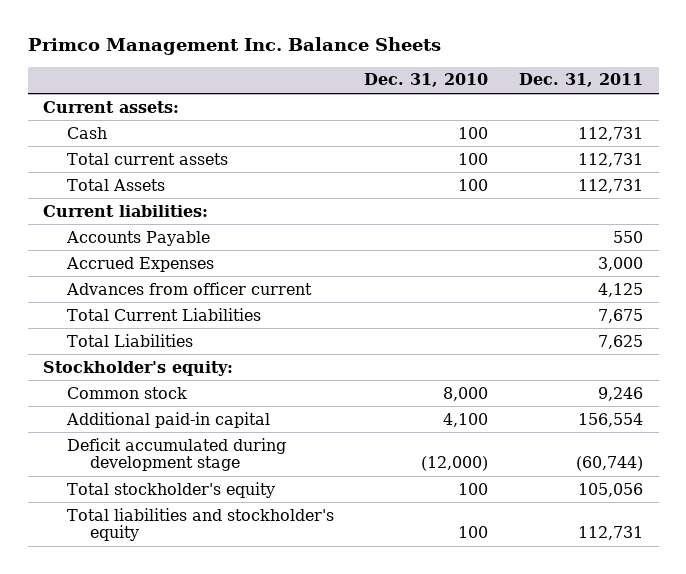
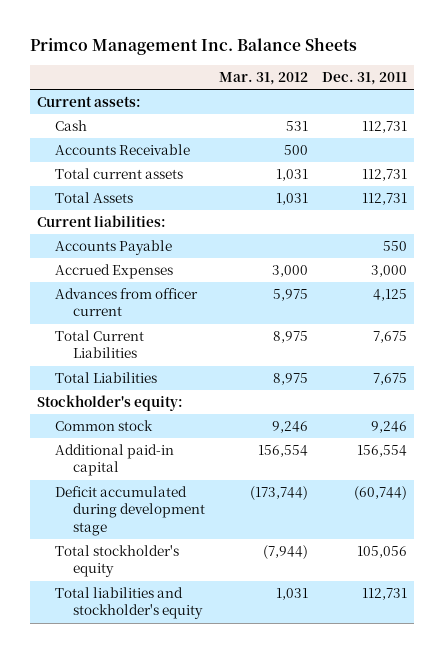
- | Dec. 31, 2010 | Dec. 31, 2011
+ | Mar. 31, 2012 | Dec. 31, 2011
+ Accounts Receivable | 500 |
- Total Liabilities | | 7,625
+ Total Liabilities | 8,975 | 7,675

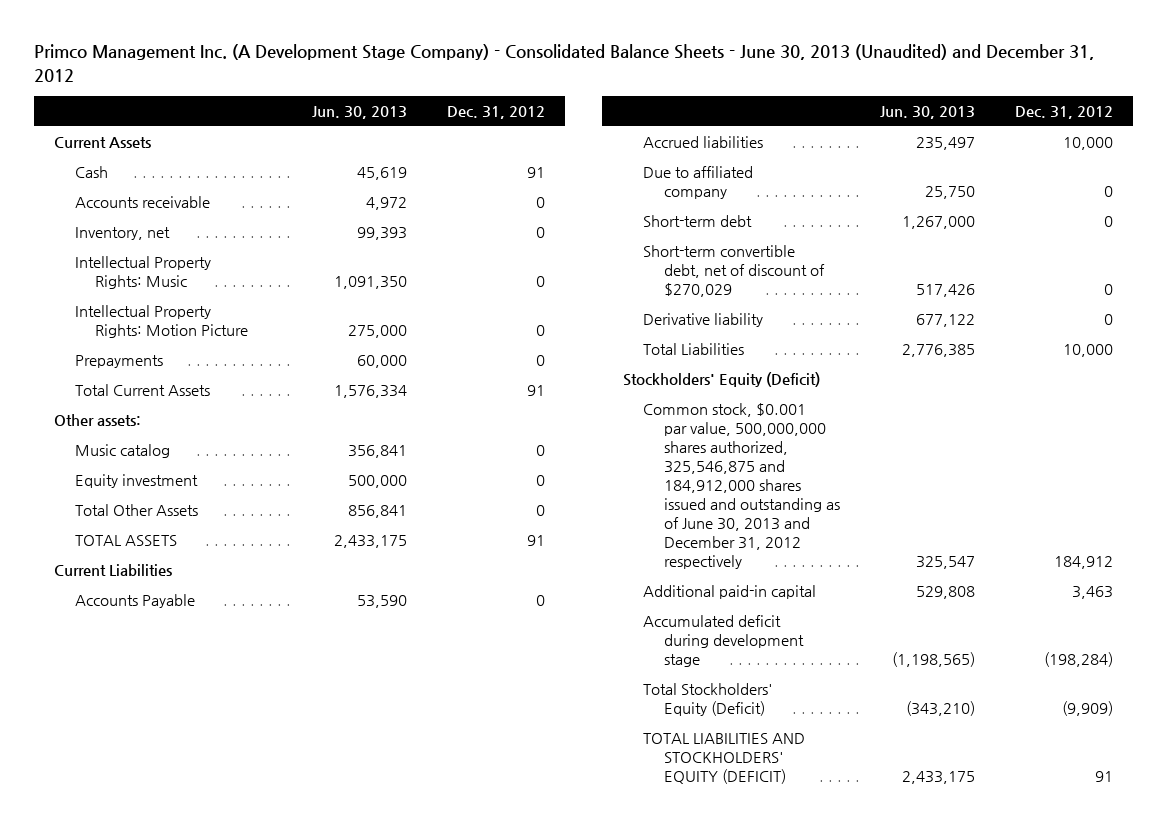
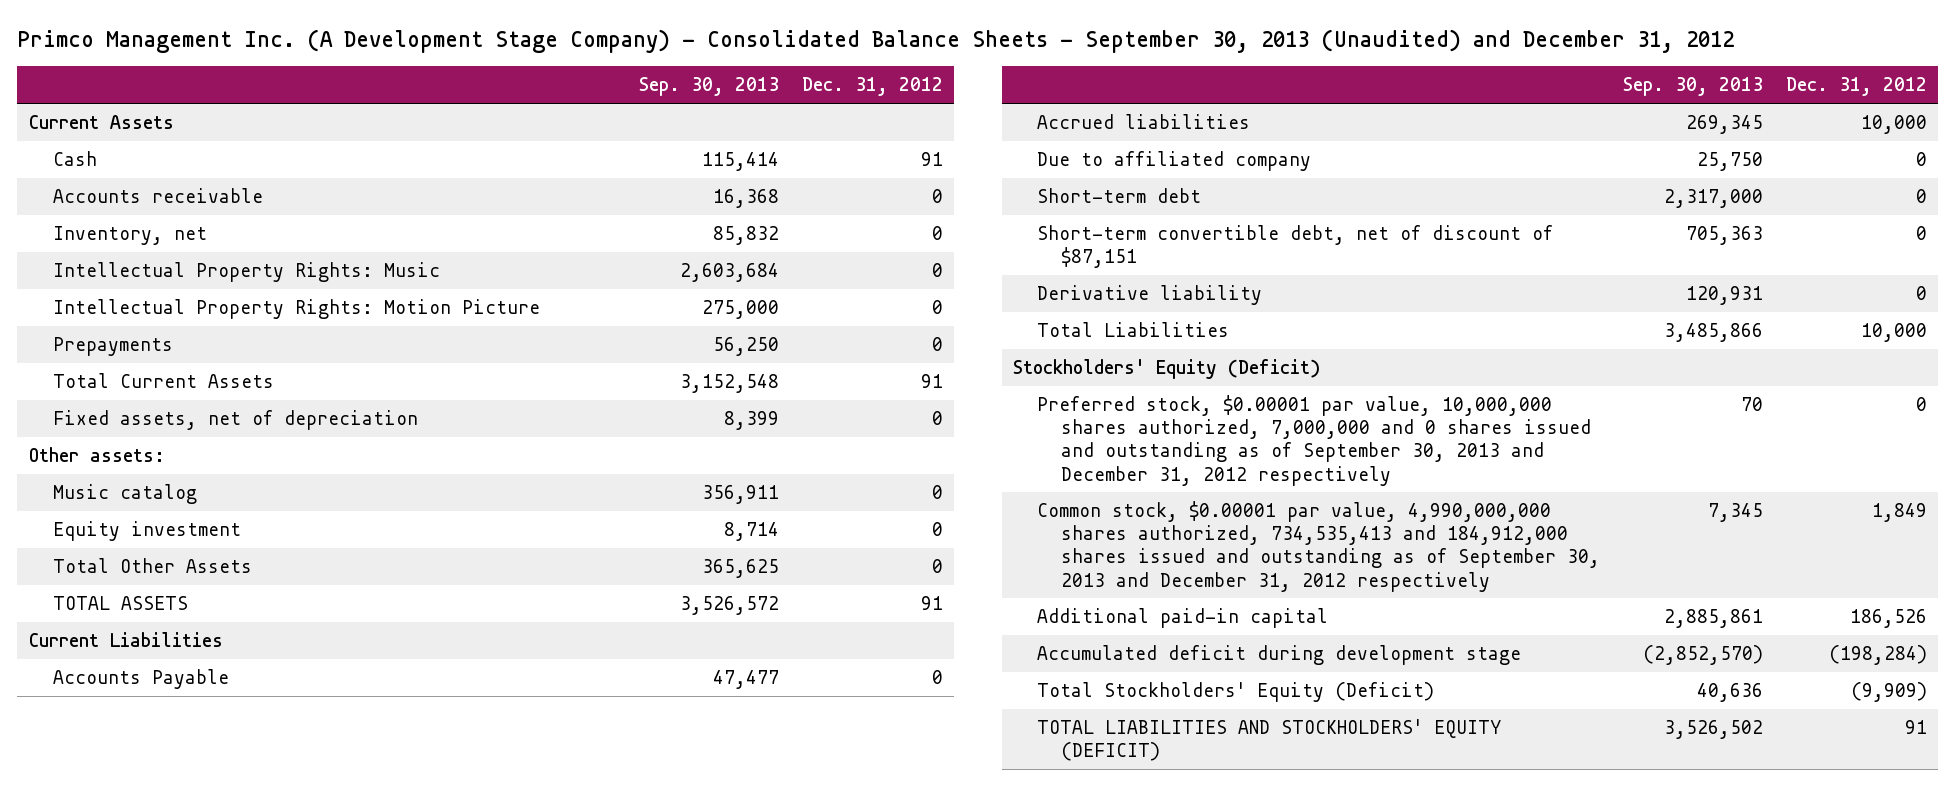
- Primco Management Inc. (A Development Stage Company) - Consolidated Balance Sheets - June 30, 2013 (Unaudited) and December 31, 2012
+ Primco Management Inc. (A Development Stage Company) - Consolidated Balance Sheets - September 30, 2013 (Unaudited) and December 31, 2012
- | Jun. 30, 2013 | Dec. 31, 2012
+ | Sep. 30, 2013 | Dec. 31, 2012
+ Fixed assets, net of depreciation | 8,399 | 0
- Short-term convertible debt, net of discount of $270,029 | 517,426 | 0
+ Short-term convertible debt, net of discount of $87,151 | 705,363 | 0
- Common stock, $0.001 par value, 500,000,000 shares authorized, 325,546,875 and 184,912,000 shares issued and outstanding as of June 30, 2013 and December 31, 2012 respectively | 325,547 | 184,912
- Additional paid-in capital | 529,808 | 3,463
+ Preferred stock, $0.00001 par value, 10,000,000 shares authorized, 7,000,000 and 0 shares issued and outstanding as of September 30, 2013 and December 31, 2012 respectively | 70 | 0
+ Common stock, $0.00001 par value, 4,990,000,000 shares authorized, 734,535,413 and 184,912,000 shares issued and outstanding as of September 30, 2013 and December 31, 2012 respectively | 7,345 | 1,849
+ Additional paid-in capital | 2,885,861 | 186,526

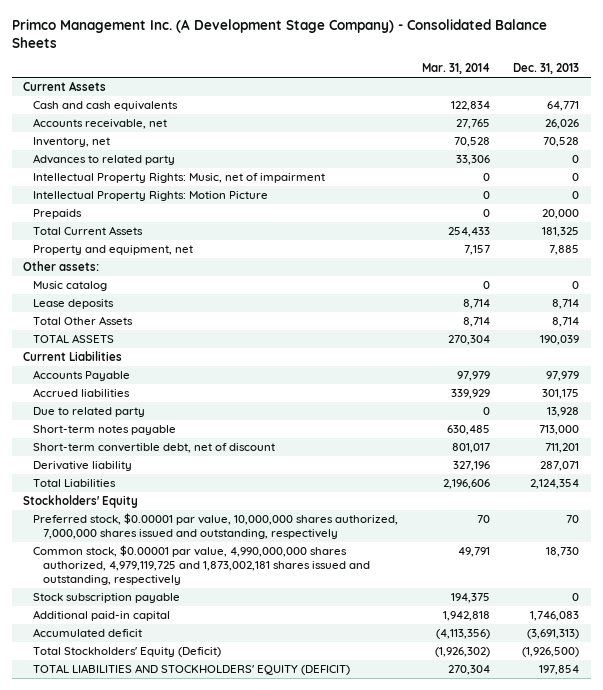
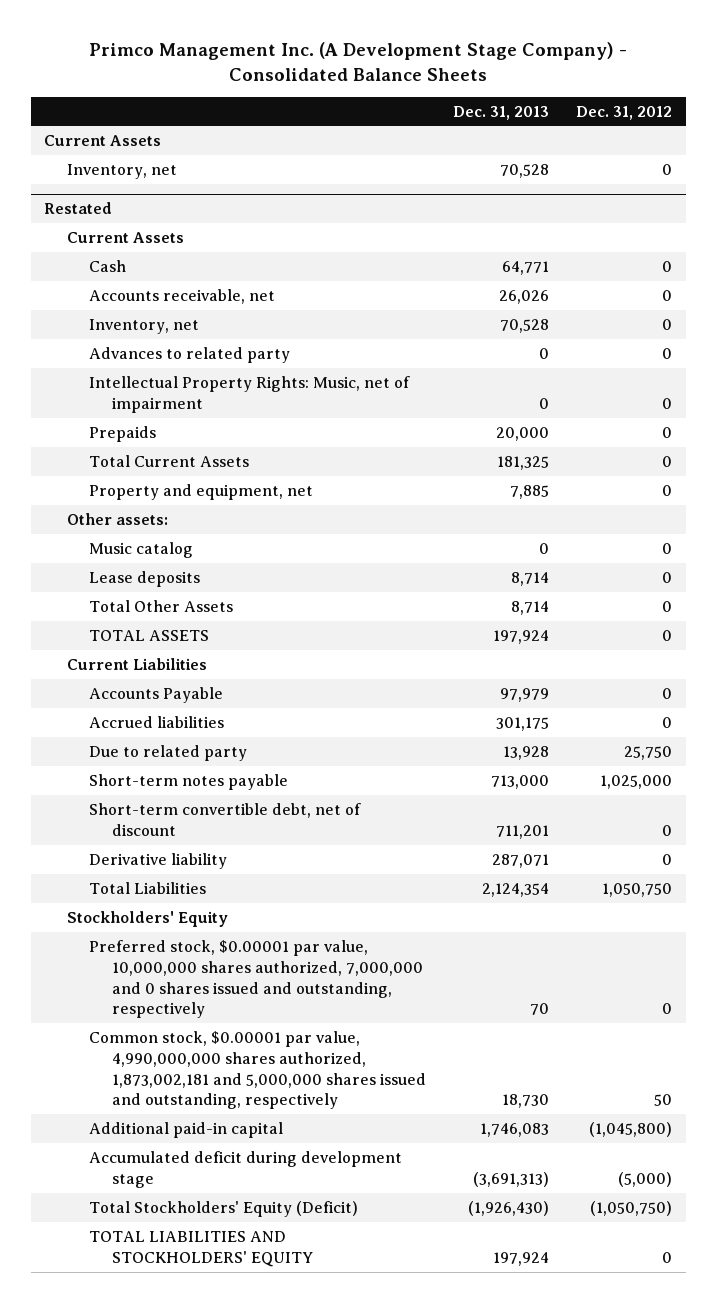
- | Mar. 31, 2014 | Dec. 31, 2013
+ | Dec. 31, 2013 | Dec. 31, 2012
- Cash and cash equivalents | 122,834 | 64,771
+ Inventory, net | 70,528 | 0
+ Restated
+ Current Assets
+ Cash | 64,771 | 0
- Intellectual Property Rights: Motion Picture | 0 | 0
- TOTAL ASSETS | 270,304 | 190,039
+ TOTAL ASSETS | 197,924 | 0
- Preferred stock, $0.00001 par value, 10,000,000 shares authorized, 7,000,000 shares issued and outstanding, respectively | 70 | 70
- Common stock, $0.00001 par value, 4,990,000,000 shares authorized, 4,979,119,725 and 1,873,002,181 shares issued and outstanding, respectively | 49,791 | 18,730
- Stock subscription payable | 194,375 | 0
+ Preferred stock, $0.00001 par value, 10,000,000 shares authorized, 7,000,000 and 0 shares issued and outstanding, respectively | 70 | 0
+ Common stock, $0.00001 par value, 4,990,000,000 shares authorized, 1,873,002,181 and 5,000,000 shares issued and outstanding, respectively | 18,730 | 50
- Accumulated deficit | (4,113,356) | (3,691,313)
- Total Stockholders' Equity (Deficit) | (1,926,302) | (1,926,500)
- TOTAL LIABILITIES AND STOCKHOLDERS' EQUITY (DEFICIT) | 270,304 | 197,854
+ Accumulated deficit during development stage | (3,691,313) | (5,000)
+ Total Stockholders' Equity (Deficit) | (1,926,430) | (1,050,750)
+ TOTAL LIABILITIES AND STOCKHOLDERS' EQUITY | 197,924 | 0

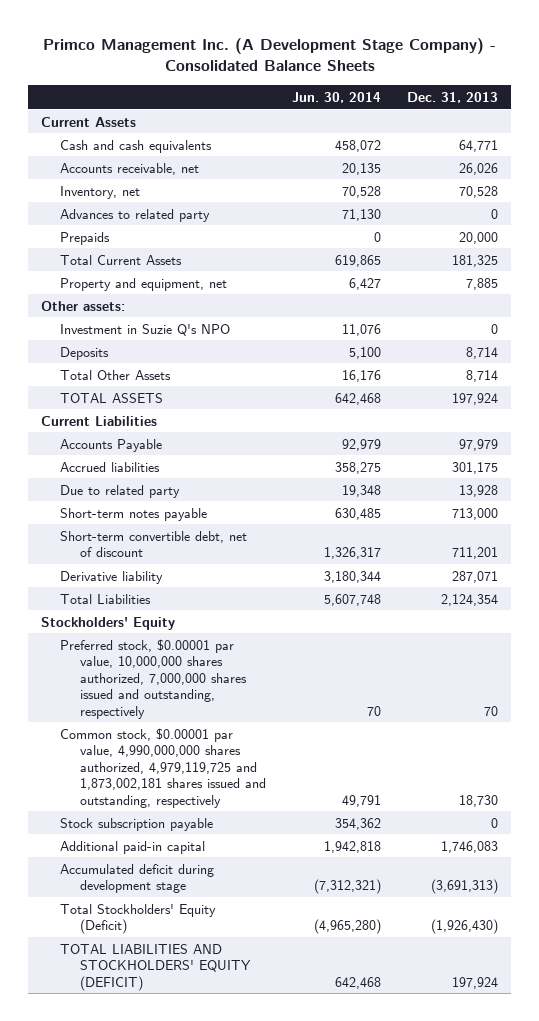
- | Dec. 31, 2013 | Dec. 31, 2012
+ | Jun. 30, 2014 | Dec. 31, 2013
- Inventory, net | 70,528 | 0
- Restated
- Current Assets
- Cash | 64,771 | 0
+ Cash and cash equivalents | 458,072 | 64,771
- Intellectual Property Rights: Music, net of impairment | 0 | 0
- Music catalog | 0 | 0
- Lease deposits | 8,714 | 0
+ Investment in Suzie Q's NPO | 11,076 | 0
+ Deposits | 5,100 | 8,714
- Preferred stock, $0.00001 par value, 10,000,000 shares authorized, 7,000,000 and 0 shares issued and outstanding, respectively | 70 | 0
- Common stock, $0.00001 par value, 4,990,000,000 shares authorized, 1,873,002,181 and 5,000,000 shares issued and outstanding, respectively | 18,730 | 50
+ Preferred stock, $0.00001 par value, 10,000,000 shares authorized, 7,000,000 shares issued and outstanding, respectively | 70 | 70
+ Common stock, $0.00001 par value, 4,990,000,000 shares authorized, 4,979,119,725 and 1,873,002,181 shares issued and outstanding, respectively | 49,791 | 18,730
+ Stock subscription payable | 354,362 | 0
- TOTAL LIABILITIES AND STOCKHOLDERS' EQUITY | 197,924 | 0
+ TOTAL LIABILITIES AND STOCKHOLDERS' EQUITY (DEFICIT) | 642,468 | 197,924

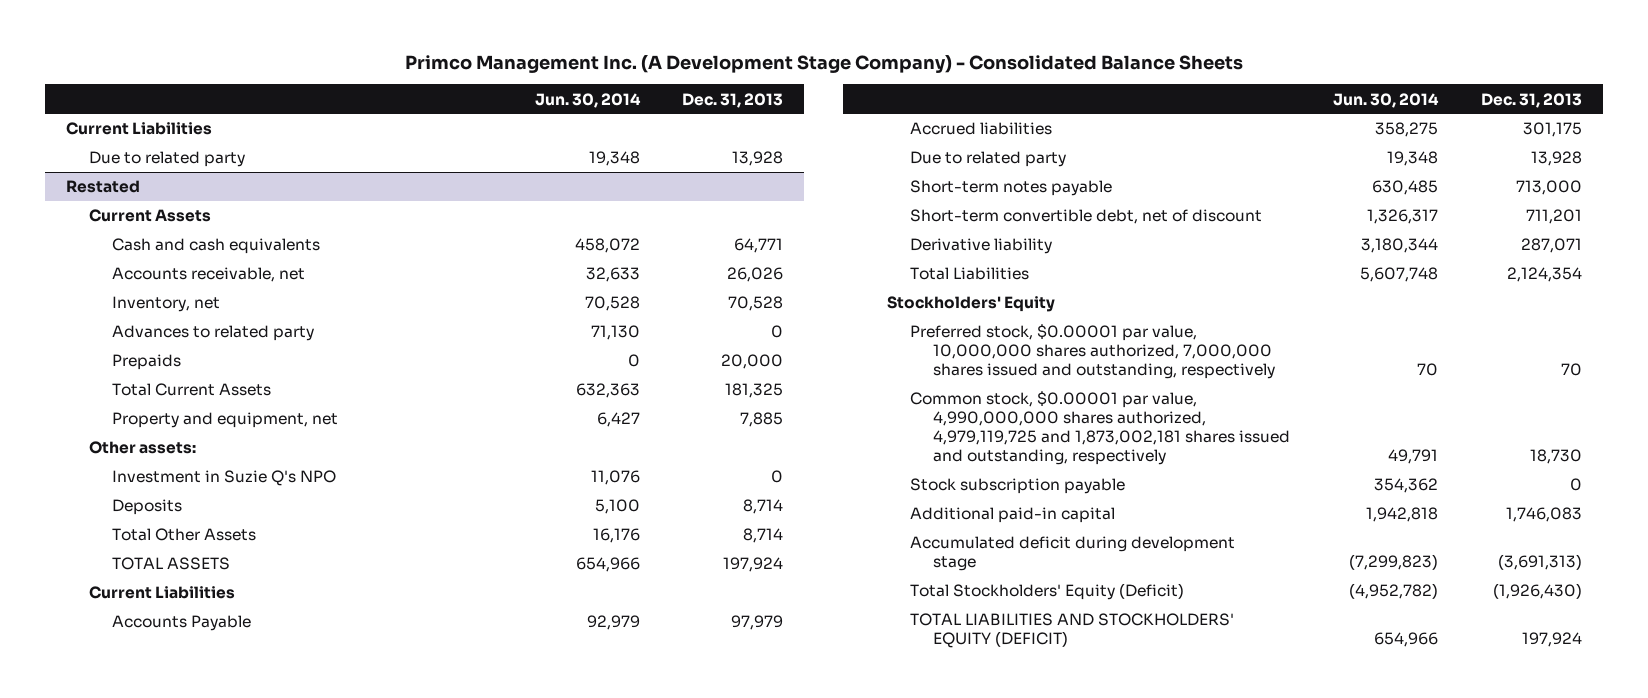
+ Current Liabilities
+ Due to related party | 19,348 | 13,928
+ Restated
- Accounts receivable, net | 20,135 | 26,026
+ Accounts receivable, net | 32,633 | 26,026
- Total Current Assets | 619,865 | 181,325
+ Total Current Assets | 632,363 | 181,325
- TOTAL ASSETS | 642,468 | 197,924
+ TOTAL ASSETS | 654,966 | 197,924
- Accumulated deficit during development stage | (7,312,321) | (3,691,313)
- Total Stockholders' Equity (Deficit) | (4,965,280) | (1,926,430)
- TOTAL LIABILITIES AND STOCKHOLDERS' EQUITY (DEFICIT) | 642,468 | 197,924
+ Accumulated deficit during development stage | (7,299,823) | (3,691,313)
+ Total Stockholders' Equity (Deficit) | (4,952,782) | (1,926,430)
+ TOTAL LIABILITIES AND STOCKHOLDERS' EQUITY (DEFICIT) | 654,966 | 197,924

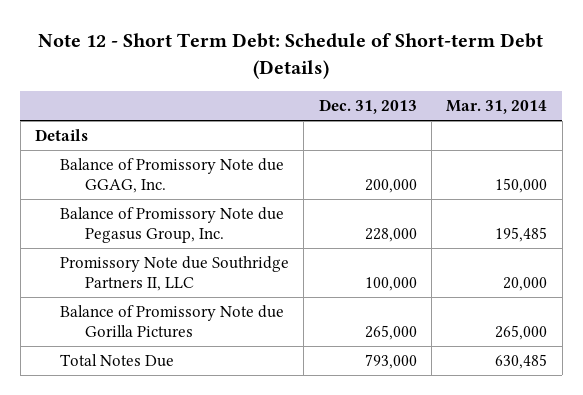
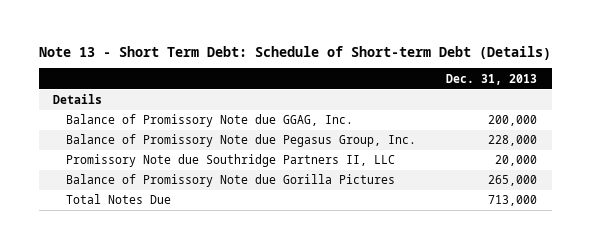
- Note 12 - Short Term Debt: Schedule of Short-term Debt (Details)
+ Note 13 - Short Term Debt: Schedule of Short-term Debt (Details)
- | Dec. 31, 2013 | Mar. 31, 2014
+ | Dec. 31, 2013
- Promissory Note due Southridge Partners II, LLC | 100,000 | 20,000
+ Promissory Note due Southridge Partners II, LLC | 20,000
- Total Notes Due | 793,000 | 630,485
+ Total Notes Due | 713,000

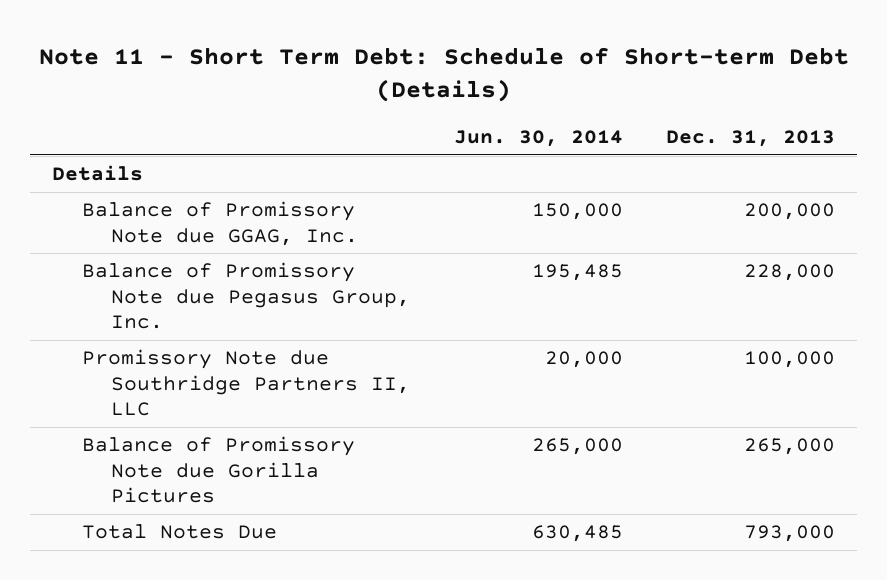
- Note 13 - Short Term Debt: Schedule of Short-term Debt (Details)
+ Note 11 - Short Term Debt: Schedule of Short-term Debt (Details)
- | Dec. 31, 2013
+ | Jun. 30, 2014 | Dec. 31, 2013
- Promissory Note due Southridge Partners II, LLC | 20,000
+ Promissory Note due Southridge Partners II, LLC | 20,000 | 100,000
- Total Notes Due | 713,000
+ Total Notes Due | 630,485 | 793,000

